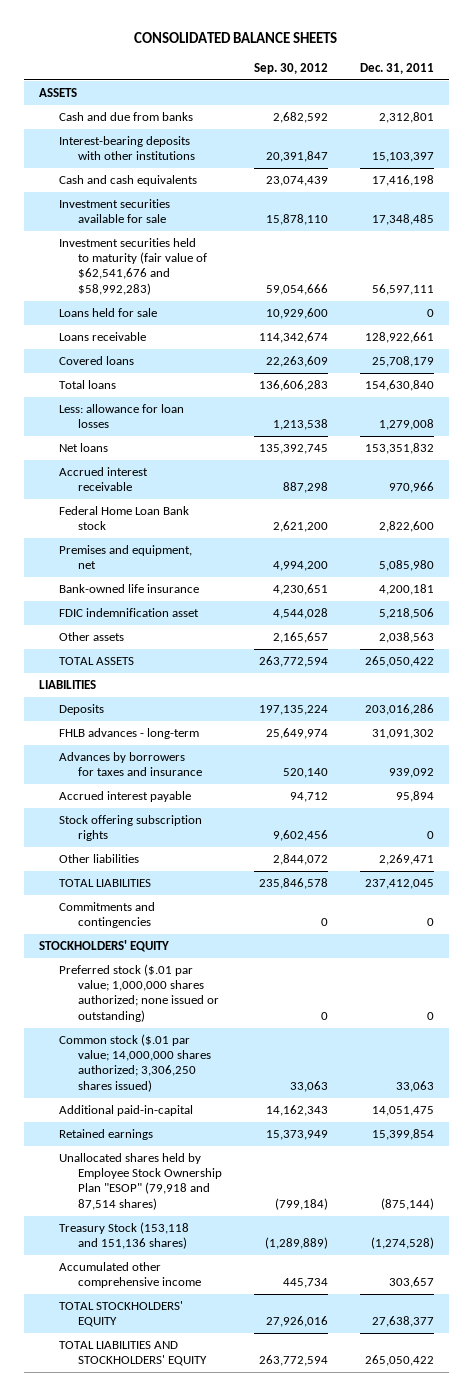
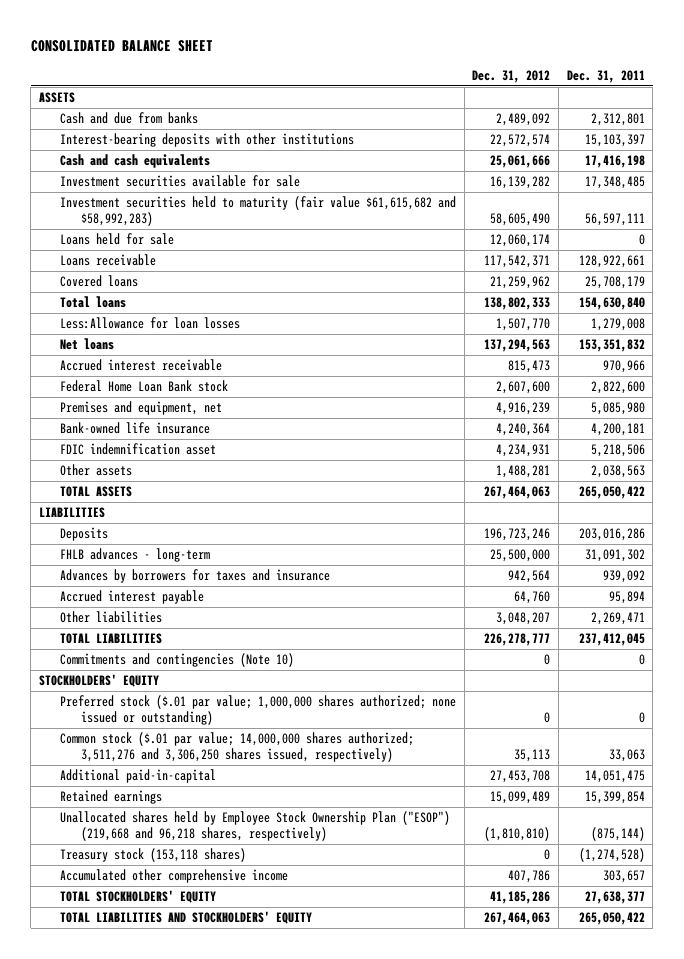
- CONSOLIDATED BALANCE SHEETS
+ CONSOLIDATED BALANCE SHEET
- | Sep. 30, 2012 | Dec. 31, 2011
+ | Dec. 31, 2012 | Dec. 31, 2011
- Investment securities held to maturity (fair value of $62,541,676 and $58,992,283) | 59,054,666 | 56,597,111
+ Investment securities held to maturity (fair value $61,615,682 and $58,992,283) | 58,605,490 | 56,597,111
- Less: allowance for loan losses | 1,213,538 | 1,279,008
+ Less:Allowance for loan losses | 1,507,770 | 1,279,008
- Stock offering subscription rights | 9,602,456 | 0
- Commitments and contingencies | 0 | 0
+ Commitments and contingencies (Note 10) | 0 | 0
- Common stock ($.01 par value; 14,000,000 shares authorized; 3,306,250 shares issued) | 33,063 | 33,063
+ Common stock ($.01 par value; 14,000,000 shares authorized; 3,511,276 and 3,306,250 shares issued, respectively) | 35,113 | 33,063
- Unallocated shares held by Employee Stock Ownership Plan "ESOP" (79,918 and 87,514 shares) | (799,184) | (875,144)
- Treasury Stock (153,118 and 151,136 shares) | (1,289,889) | (1,274,528)
+ Unallocated shares held by Employee Stock Ownership Plan ("ESOP") (219,668 and 96,218 shares, respectively) | (1,810,810) | (875,144)
+ Treasury stock (153,118 shares) | 0 | (1,274,528)

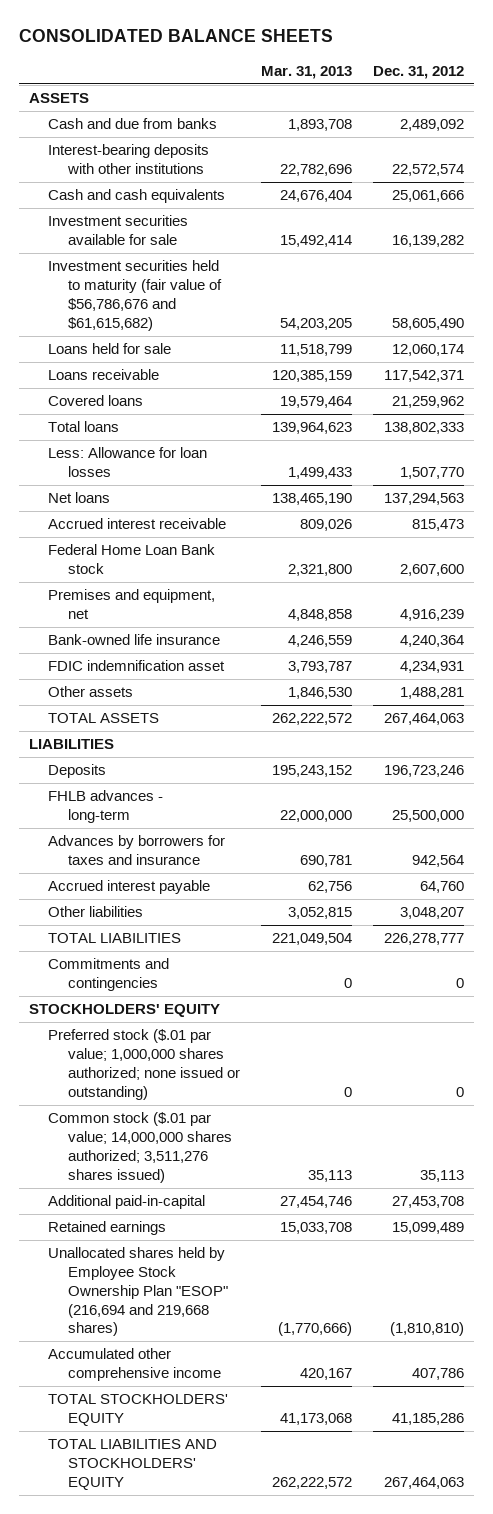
- CONSOLIDATED BALANCE SHEET
+ CONSOLIDATED BALANCE SHEETS
- | Dec. 31, 2012 | Dec. 31, 2011
+ | Mar. 31, 2013 | Dec. 31, 2012
- Investment securities held to maturity (fair value $61,615,682 and $58,992,283) | 58,605,490 | 56,597,111
+ Investment securities held to maturity (fair value of $56,786,676 and $61,615,682) | 54,203,205 | 58,605,490
- Less:Allowance for loan losses | 1,507,770 | 1,279,008
+ Less: Allowance for loan losses | 1,499,433 | 1,507,770
- Commitments and contingencies (Note 10) | 0 | 0
+ Commitments and contingencies | 0 | 0
- Common stock ($.01 par value; 14,000,000 shares authorized; 3,511,276 and 3,306,250 shares issued, respectively) | 35,113 | 33,063
+ Common stock ($.01 par value; 14,000,000 shares authorized; 3,511,276 shares issued) | 35,113 | 35,113
- Unallocated shares held by Employee Stock Ownership Plan ("ESOP") (219,668 and 96,218 shares, respectively) | (1,810,810) | (875,144)
- Treasury stock (153,118 shares) | 0 | (1,274,528)
+ Unallocated shares held by Employee Stock Ownership Plan "ESOP" (216,694 and 219,668 shares) | (1,770,666) | (1,810,810)

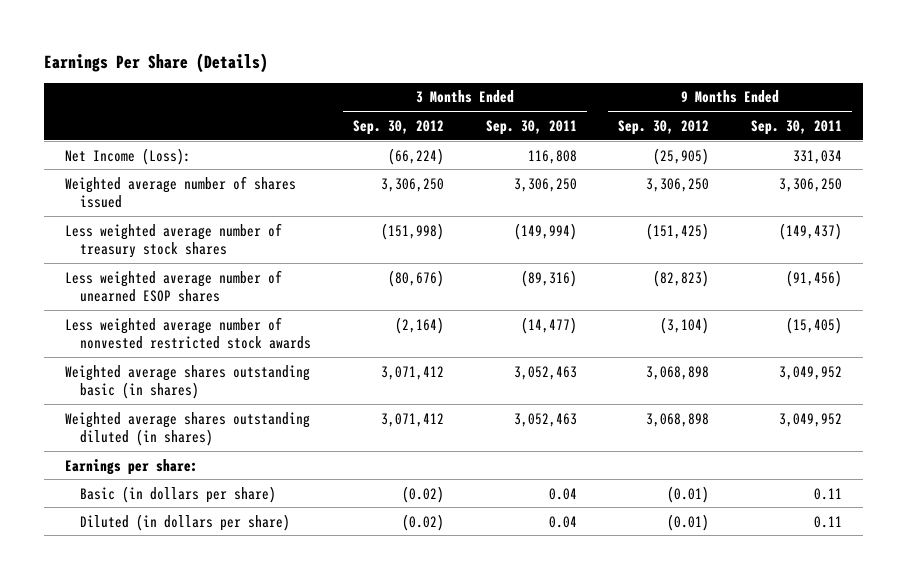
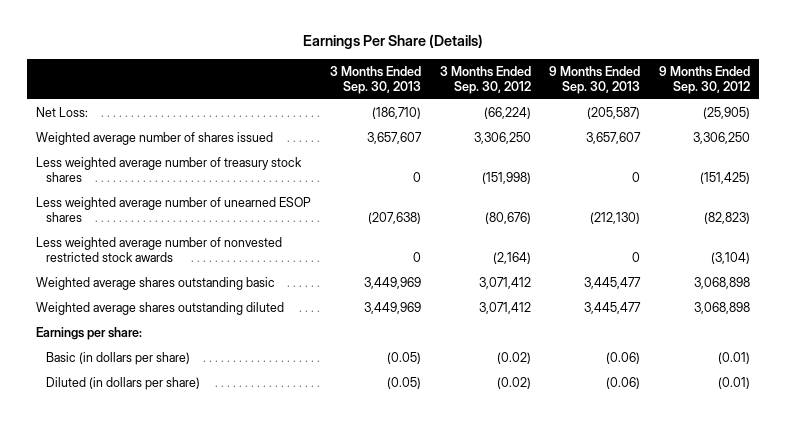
- | 3 Months Ended Sep. 30, 2012 | 3 Months Ended Sep. 30, 2011 | 9 Months Ended Sep. 30, 2012 | 9 Months Ended Sep. 30, 2011
+ | 3 Months Ended Sep. 30, 2013 | 3 Months Ended Sep. 30, 2012 | 9 Months Ended Sep. 30, 2013 | 9 Months Ended Sep. 30, 2012
- Net Income (Loss): | (66,224) | 116,808 | (25,905) | 331,034
+ Net Loss: | (186,710) | (66,224) | (205,587) | (25,905)
- Weighted average shares outstanding basic (in shares) | 3,071,412 | 3,052,463 | 3,068,898 | 3,049,952
- Weighted average shares outstanding diluted (in shares) | 3,071,412 | 3,052,463 | 3,068,898 | 3,049,952
+ Weighted average shares outstanding basic | 3,449,969 | 3,071,412 | 3,445,477 | 3,068,898
+ Weighted average shares outstanding diluted | 3,449,969 | 3,071,412 | 3,445,477 | 3,068,898

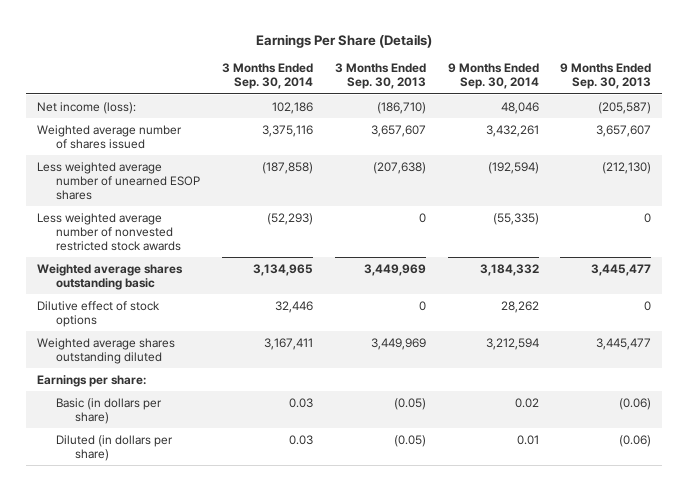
- | 3 Months Ended Sep. 30, 2013 | 3 Months Ended Sep. 30, 2012 | 9 Months Ended Sep. 30, 2013 | 9 Months Ended Sep. 30, 2012
+ | 3 Months Ended Sep. 30, 2014 | 3 Months Ended Sep. 30, 2013 | 9 Months Ended Sep. 30, 2014 | 9 Months Ended Sep. 30, 2013
- Net Loss: | (186,710) | (66,224) | (205,587) | (25,905)
+ Net income (loss): | 102,186 | (186,710) | 48,046 | (205,587)
- Less weighted average number of treasury stock shares | 0 | (151,998) | 0 | (151,425)
+ Dilutive effect of stock options | 32,446 | 0 | 28,262 | 0

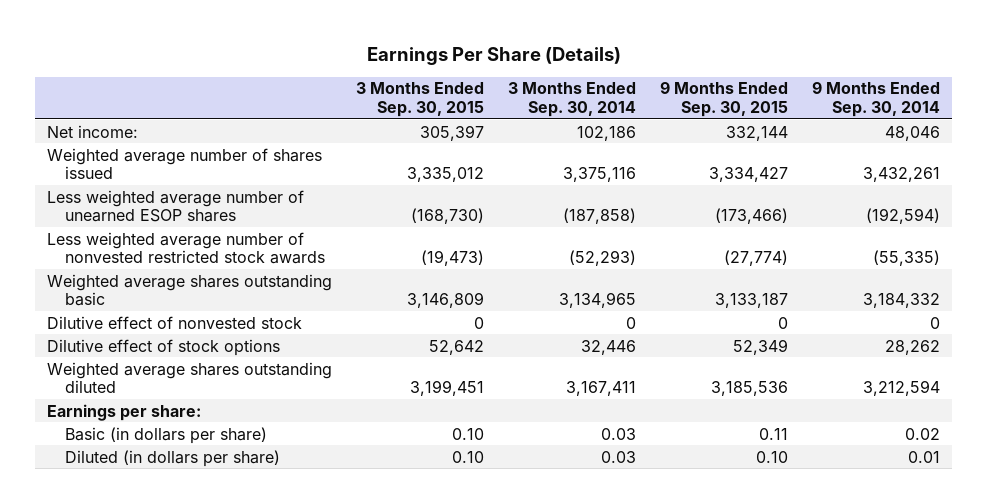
- | 3 Months Ended Sep. 30, 2014 | 3 Months Ended Sep. 30, 2013 | 9 Months Ended Sep. 30, 2014 | 9 Months Ended Sep. 30, 2013
+ | 3 Months Ended Sep. 30, 2015 | 3 Months Ended Sep. 30, 2014 | 9 Months Ended Sep. 30, 2015 | 9 Months Ended Sep. 30, 2014
- Net income (loss): | 102,186 | (186,710) | 48,046 | (205,587)
+ Net income: | 305,397 | 102,186 | 332,144 | 48,046
+ Dilutive effect of nonvested stock | 0 | 0 | 0 | 0

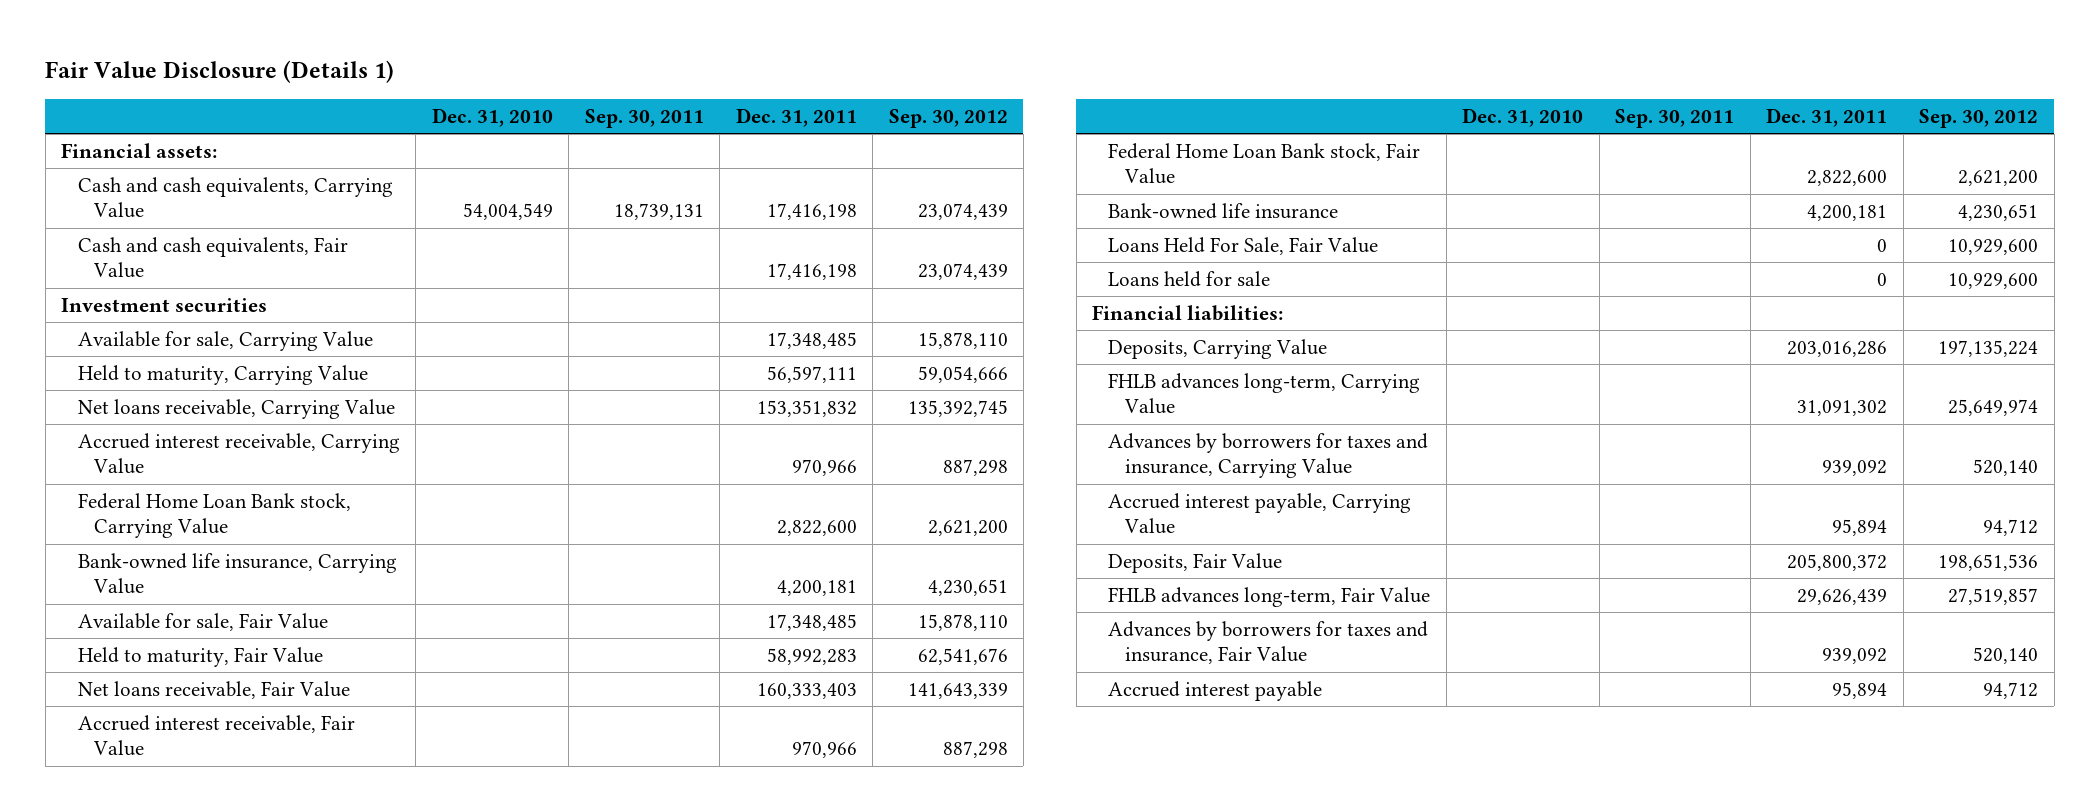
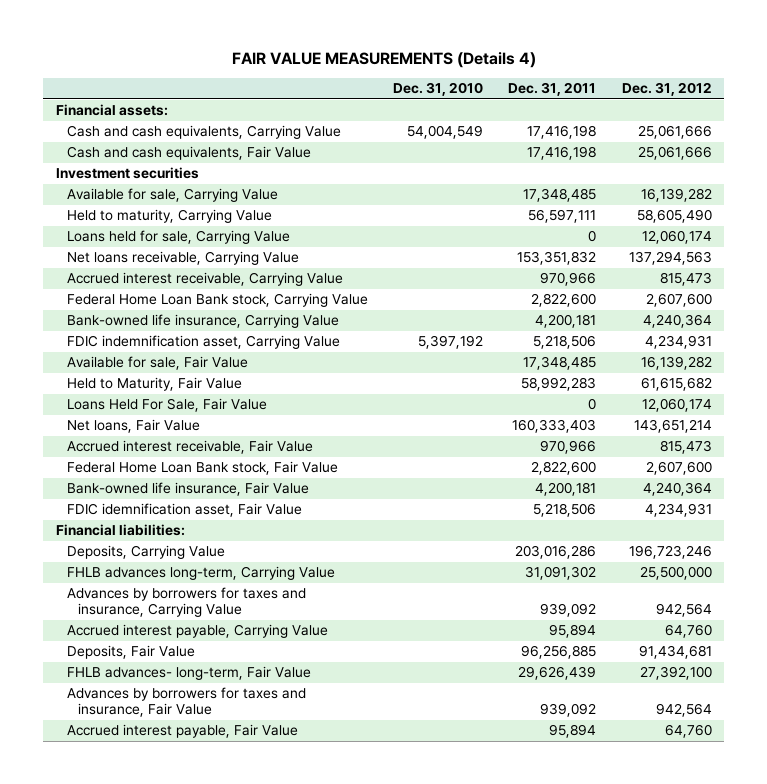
- Fair Value Disclosure (Details 1)
+ FAIR VALUE MEASUREMENTS (Details 4)
- | Dec. 31, 2010 | Sep. 30, 2011 | Dec. 31, 2011 | Sep. 30, 2012
+ | Dec. 31, 2010 | Dec. 31, 2011 | Dec. 31, 2012
+ Loans held for sale, Carrying Value | | 0 | 12,060,174
+ FDIC indemnification asset, Carrying Value | 5,397,192 | 5,218,506 | 4,234,931
- Held to maturity, Fair Value | | | 58,992,283 | 62,541,676
- Net loans receivable, Fair Value | | | 160,333,403 | 141,643,339
+ Held to Maturity, Fair Value | | 58,992,283 | 61,615,682
moved up: Loans Held For Sale, Fair Value | | 0 | 12,060,174
+ Net loans, Fair Value | | 160,333,403 | 143,651,214
- Bank-owned life insurance | | | 4,200,181 | 4,230,651
- Loans held for sale | | | 0 | 10,929,600
+ Bank-owned life insurance, Fair Value | | 4,200,181 | 4,240,364
+ FDIC idemnification asset, Fair Value | | 5,218,506 | 4,234,931
- Deposits, Fair Value | | | 205,800,372 | 198,651,536
- FHLB advances long-term, Fair Value | | | 29,626,439 | 27,519,857
+ Deposits, Fair Value | | 96,256,885 | 91,434,681
+ FHLB advances- long-term, Fair Value | | 29,626,439 | 27,392,100
- Accrued interest payable | | | 95,894 | 94,712
+ Accrued interest payable, Fair Value | | 95,894 | 64,760

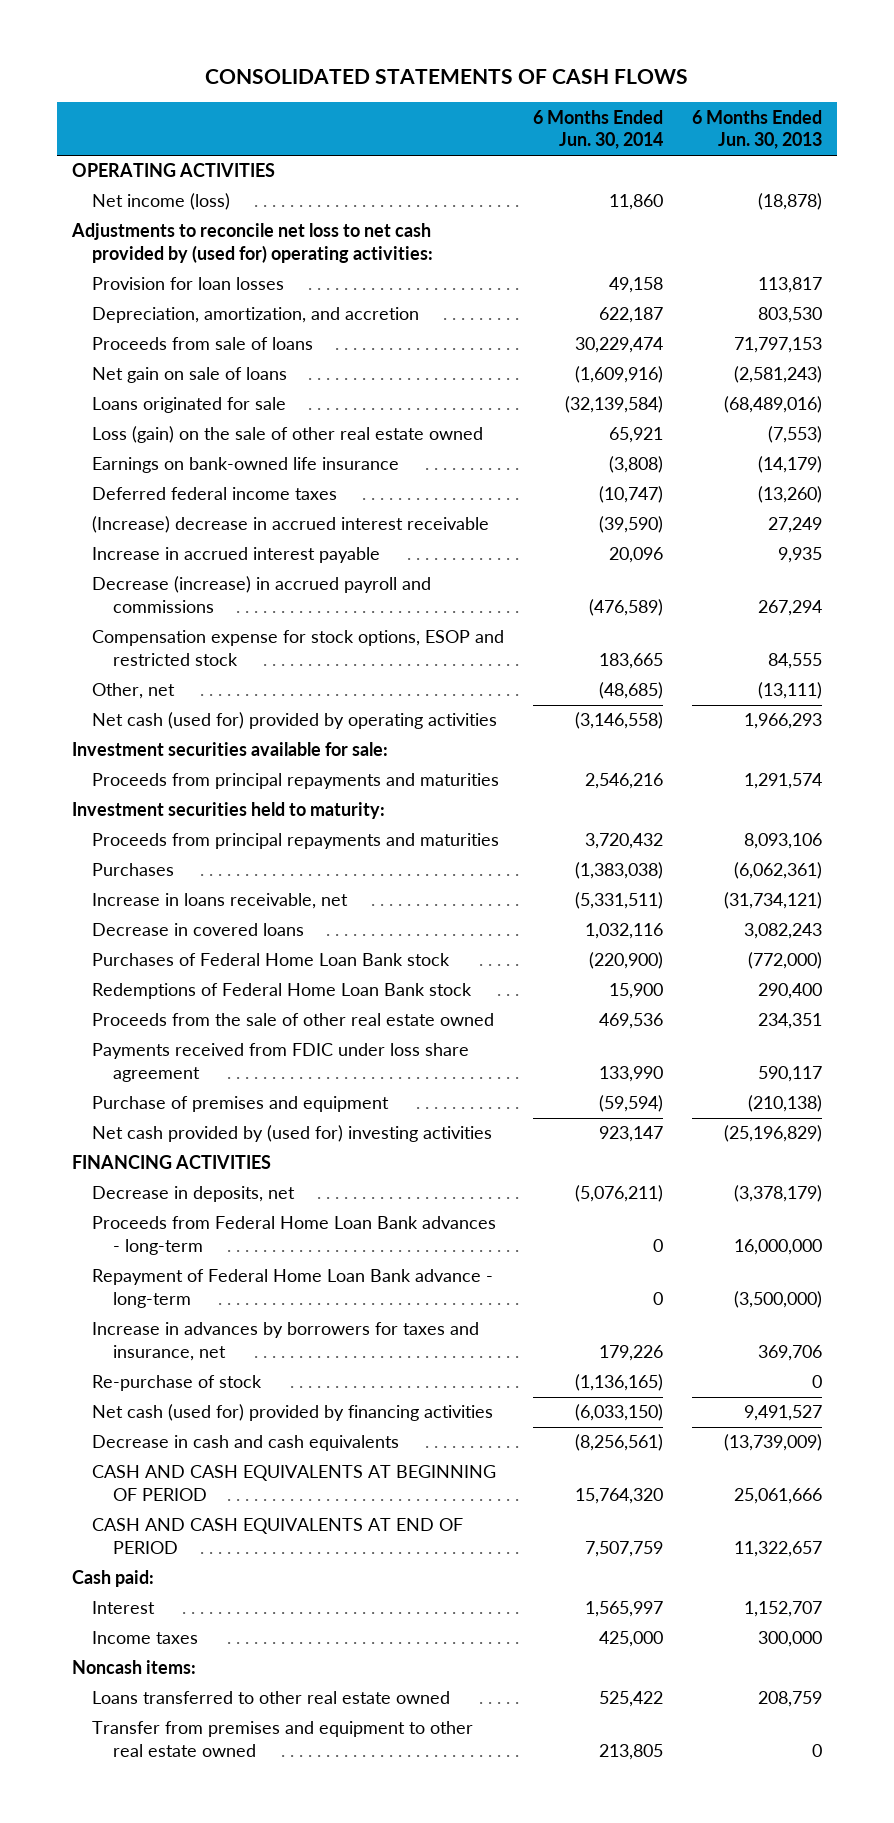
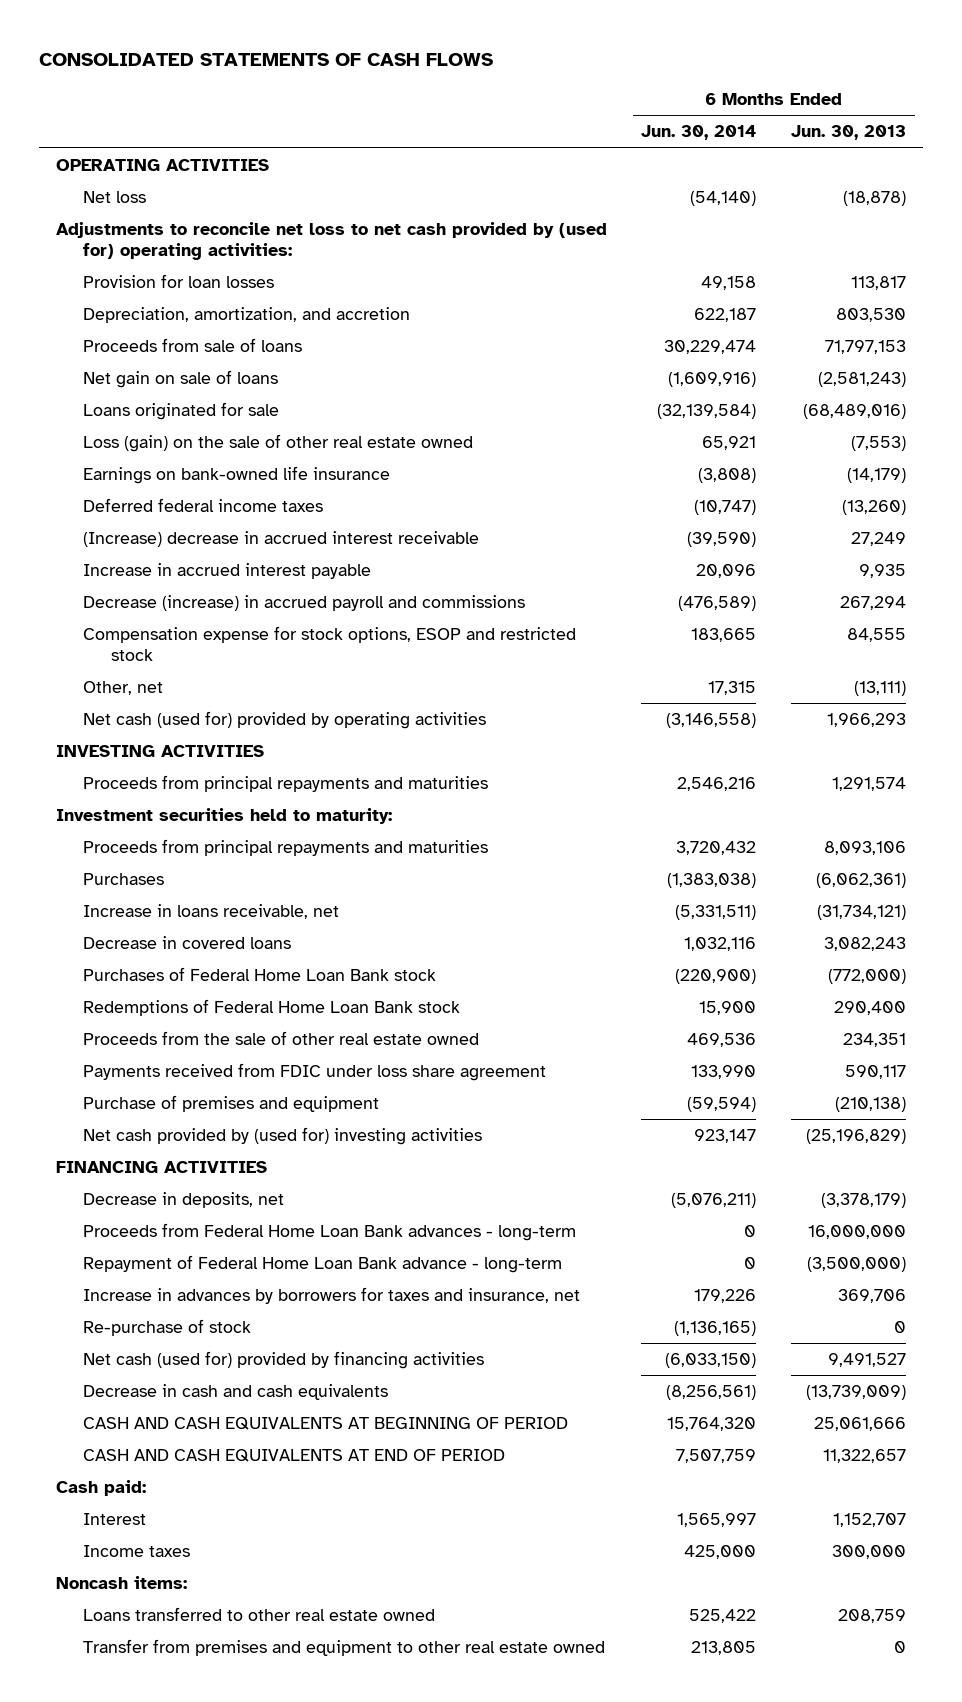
- Net income (loss) | 11,860 | (18,878)
+ Net loss | (54,140) | (18,878)
- Other, net | (48,685) | (13,111)
+ Other, net | 17,315 | (13,111)
- Investment securities available for sale:
+ INVESTING ACTIVITIES

